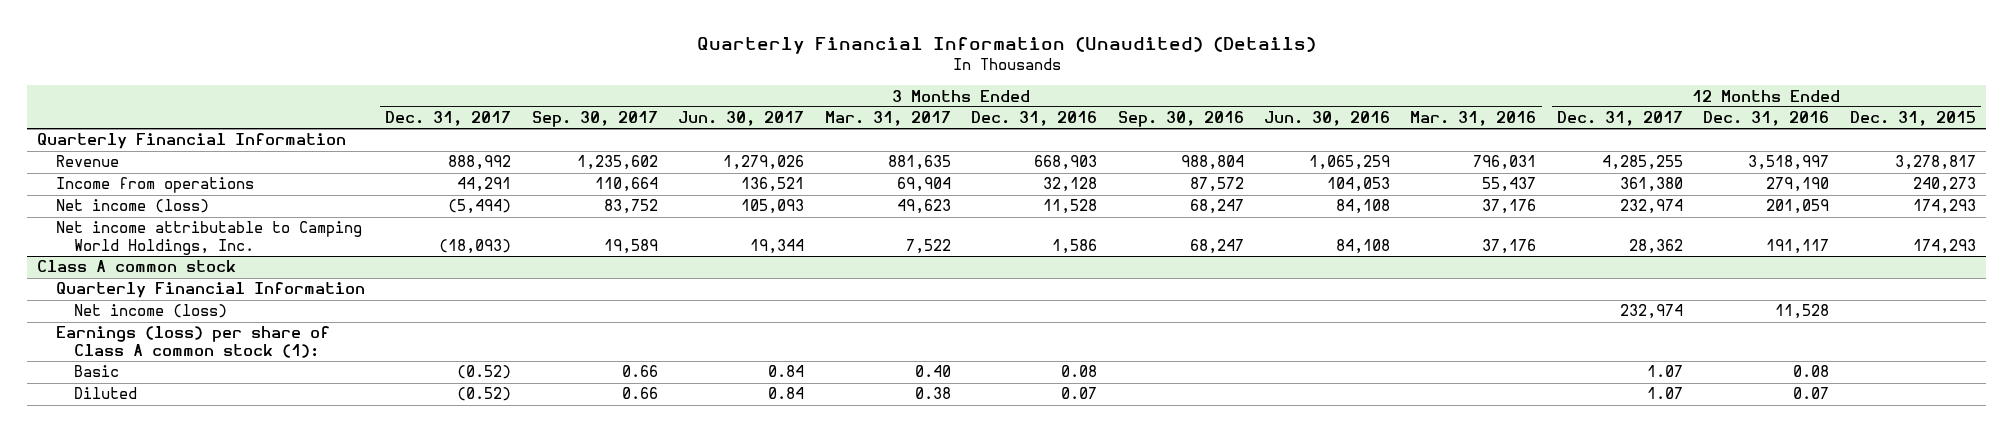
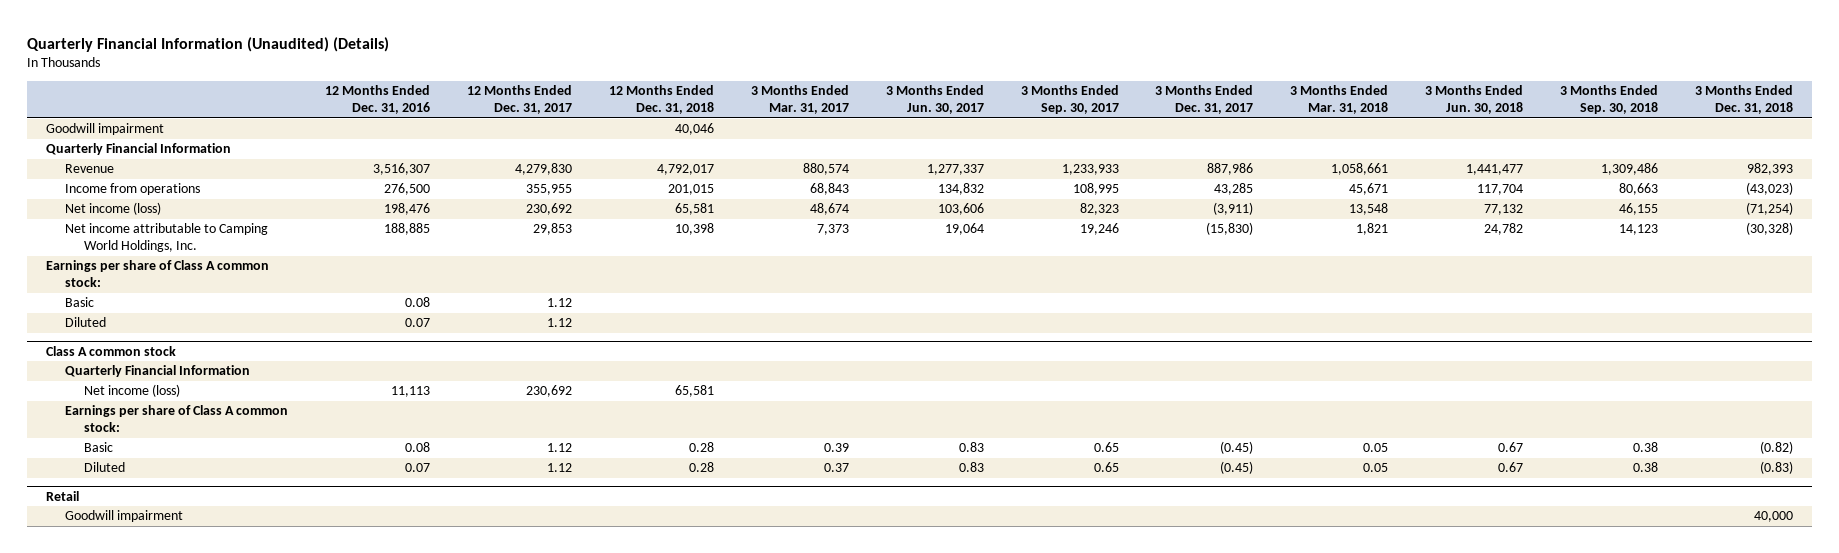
- | 3 Months Ended Dec. 31, 2017 | 3 Months Ended Sep. 30, 2017 | 3 Months Ended Jun. 30, 2017 | 3 Months Ended Mar. 31, 2017 | 3 Months Ended Dec. 31, 2016 | 3 Months Ended Sep. 30, 2016 | 3 Months Ended Jun. 30, 2016 | 3 Months Ended Mar. 31, 2016 | 12 Months Ended Dec. 31, 2017 | 12 Months Ended Dec. 31, 2016 | 12 Months Ended Dec. 31, 2015
+ | 12 Months Ended Dec. 31, 2016 | 12 Months Ended Dec. 31, 2017 | 12 Months Ended Dec. 31, 2018 | 3 Months Ended Mar. 31, 2017 | 3 Months Ended Jun. 30, 2017 | 3 Months Ended Sep. 30, 2017 | 3 Months Ended Dec. 31, 2017 | 3 Months Ended Mar. 31, 2018 | 3 Months Ended Jun. 30, 2018 | 3 Months Ended Sep. 30, 2018 | 3 Months Ended Dec. 31, 2018
+ Goodwill impairment | | | 40,046 | | | | | | | |
- Revenue | 888,992 | 1,235,602 | 1,279,026 | 881,635 | 668,903 | 988,804 | 1,065,259 | 796,031 | 4,285,255 | 3,518,997 | 3,278,817
- Income from operations | 44,291 | 110,664 | 136,521 | 69,904 | 32,128 | 87,572 | 104,053 | 55,437 | 361,380 | 279,190 | 240,273
- Net income (loss) | (5,494) | 83,752 | 105,093 | 49,623 | 11,528 | 68,247 | 84,108 | 37,176 | 232,974 | 201,059 | 174,293
- Net income attributable to Camping World Holdings, Inc. | (18,093) | 19,589 | 19,344 | 7,522 | 1,586 | 68,247 | 84,108 | 37,176 | 28,362 | 191,117 | 174,293
+ Revenue | 3,516,307 | 4,279,830 | 4,792,017 | 880,574 | 1,277,337 | 1,233,933 | 887,986 | 1,058,661 | 1,441,477 | 1,309,486 | 982,393
+ Income from operations | 276,500 | 355,955 | 201,015 | 68,843 | 134,832 | 108,995 | 43,285 | 45,671 | 117,704 | 80,663 | (43,023)
+ Net income (loss) | 198,476 | 230,692 | 65,581 | 48,674 | 103,606 | 82,323 | (3,911) | 13,548 | 77,132 | 46,155 | (71,254)
+ Net income attributable to Camping World Holdings, Inc. | 188,885 | 29,853 | 10,398 | 7,373 | 19,064 | 19,246 | (15,830) | 1,821 | 24,782 | 14,123 | (30,328)
+ Earnings per share of Class A common stock:
+ Basic | 0.08 | 1.12 | | | | | | | | |
+ Diluted | 0.07 | 1.12 | | | | | | | | |
@ Class A common stock
- Net income (loss) | | | | | | | | | 232,974 | 11,528 |
- Earnings (loss) per share of Class A common stock (1):
- Basic | (0.52) | 0.66 | 0.84 | 0.40 | 0.08 | | | | 1.07 | 0.08 |
- Diluted | (0.52) | 0.66 | 0.84 | 0.38 | 0.07 | | | | 1.07 | 0.07 |
+ Net income (loss) | 11,113 | 230,692 | 65,581 | | | | | | | |
+ Earnings per share of Class A common stock:
+ Basic | 0.08 | 1.12 | 0.28 | 0.39 | 0.83 | 0.65 | (0.45) | 0.05 | 0.67 | 0.38 | (0.82)
+ Diluted | 0.07 | 1.12 | 0.28 | 0.37 | 0.83 | 0.65 | (0.45) | 0.05 | 0.67 | 0.38 | (0.83)
+ Retail
+ Goodwill impairment | | | | | | | | | | | 40,000

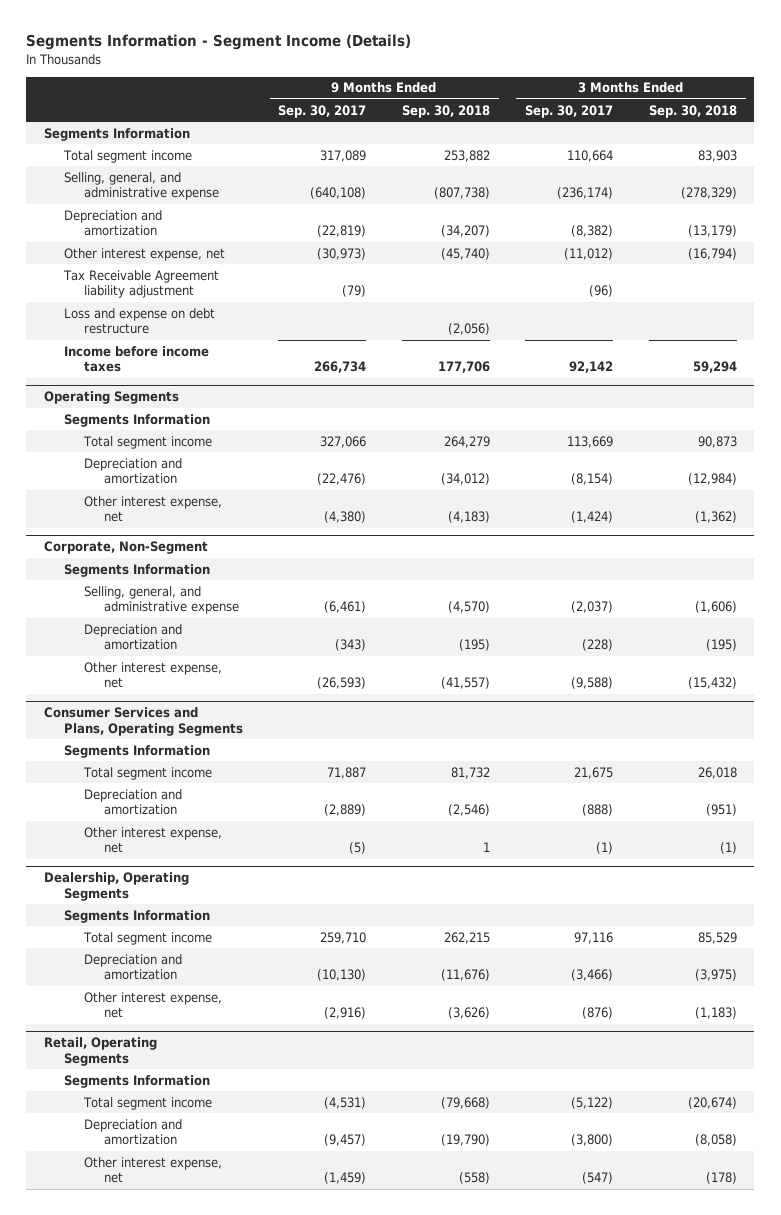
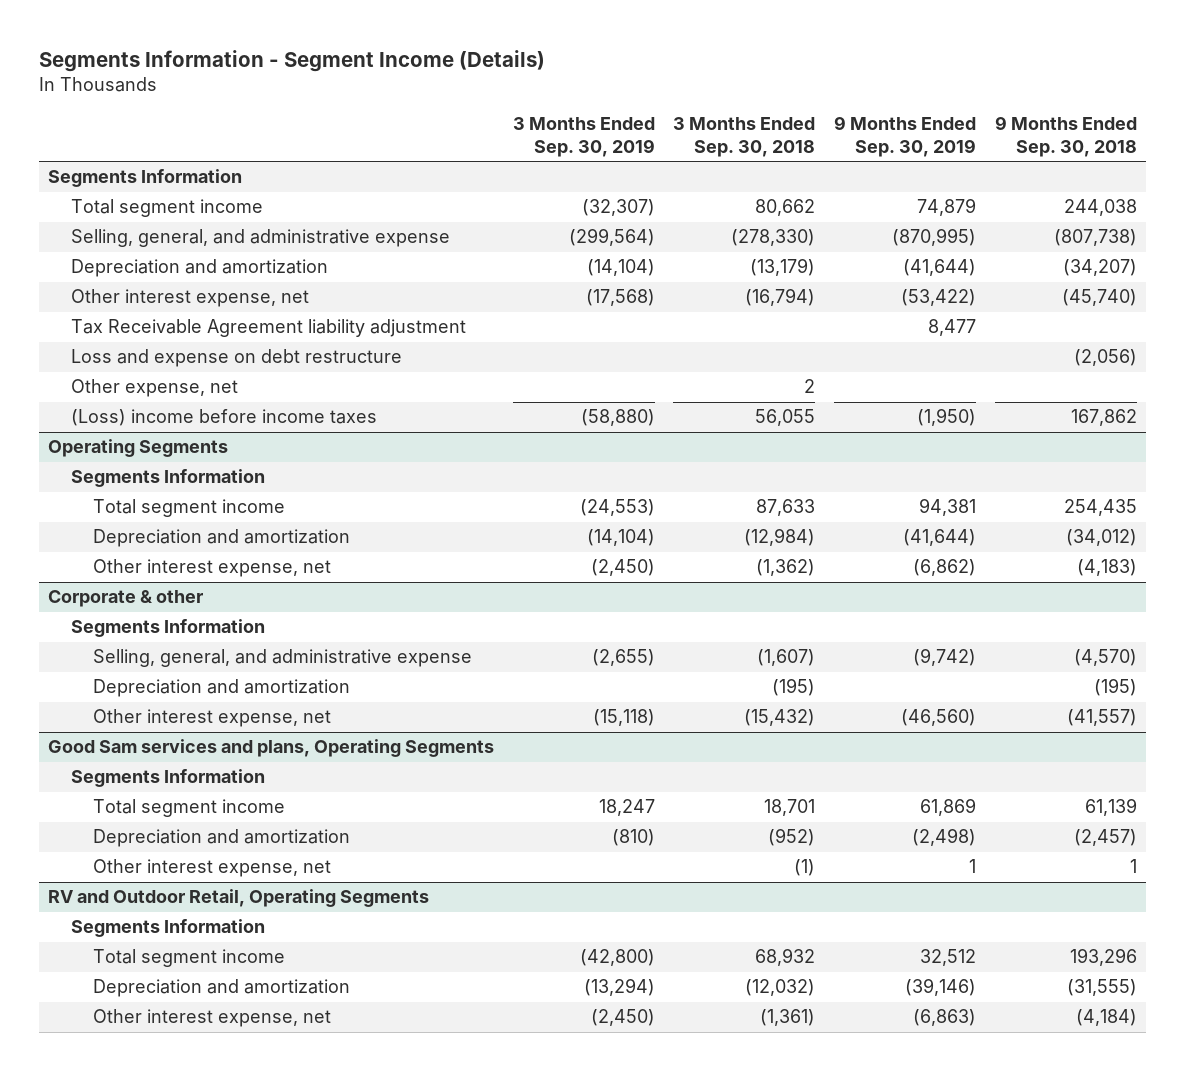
- | 9 Months Ended Sep. 30, 2017 | 9 Months Ended Sep. 30, 2018 | 3 Months Ended Sep. 30, 2017 | 3 Months Ended Sep. 30, 2018
+ | 3 Months Ended Sep. 30, 2019 | 3 Months Ended Sep. 30, 2018 | 9 Months Ended Sep. 30, 2019 | 9 Months Ended Sep. 30, 2018
- Total segment income | 317,089 | 253,882 | 110,664 | 83,903
- Selling, general, and administrative expense | (640,108) | (807,738) | (236,174) | (278,329)
+ Total segment income | (32,307) | 80,662 | 74,879 | 244,038
+ Selling, general, and administrative expense | (299,564) | (278,330) | (870,995) | (807,738)
- Income before income taxes | 266,734 | 177,706 | 92,142 | 59,294
+ Other expense, net | | 2 | |
+ (Loss) income before income taxes | (58,880) | 56,055 | (1,950) | 167,862
@ Operating Segments
- Total segment income | 327,066 | 264,279 | 113,669 | 90,873
+ Total segment income | (24,553) | 87,633 | 94,381 | 254,435
- Corporate, Non-Segment
+ Corporate & other
- Selling, general, and administrative expense | (6,461) | (4,570) | (2,037) | (1,606)
+ Selling, general, and administrative expense | (2,655) | (1,607) | (9,742) | (4,570)
- Consumer Services and Plans, Operating Segments
+ Good Sam services and plans, Operating Segments
- Total segment income | 71,887 | 81,732 | 21,675 | 26,018
- Depreciation and amortization | (2,889) | (2,546) | (888) | (951)
+ Total segment income | 18,247 | 18,701 | 61,869 | 61,139
+ Depreciation and amortization | (810) | (952) | (2,498) | (2,457)
- Dealership, Operating Segments
- Segments Information
- Total segment income | 259,710 | 262,215 | 97,116 | 85,529
- Depreciation and amortization | (10,130) | (11,676) | (3,466) | (3,975)
- Other interest expense, net | (2,916) | (3,626) | (876) | (1,183)
- Retail, Operating Segments
+ RV and Outdoor Retail, Operating Segments
- Total segment income | (4,531) | (79,668) | (5,122) | (20,674)
- Depreciation and amortization | (9,457) | (19,790) | (3,800) | (8,058)
- Other interest expense, net | (1,459) | (558) | (547) | (178)
+ Total segment income | (42,800) | 68,932 | 32,512 | 193,296
+ Depreciation and amortization | (13,294) | (12,032) | (39,146) | (31,555)
+ Other interest expense, net | (2,450) | (1,361) | (6,863) | (4,184)

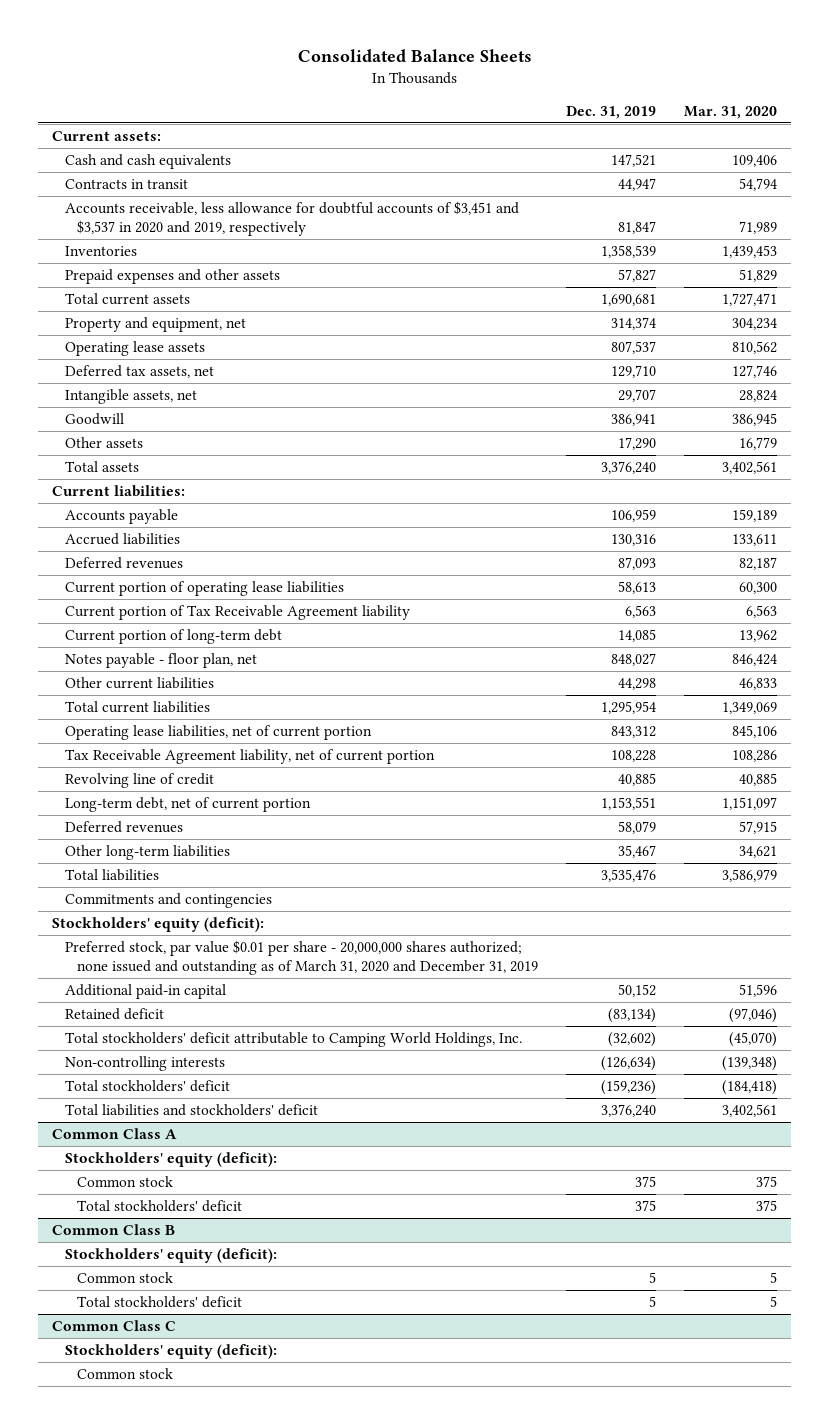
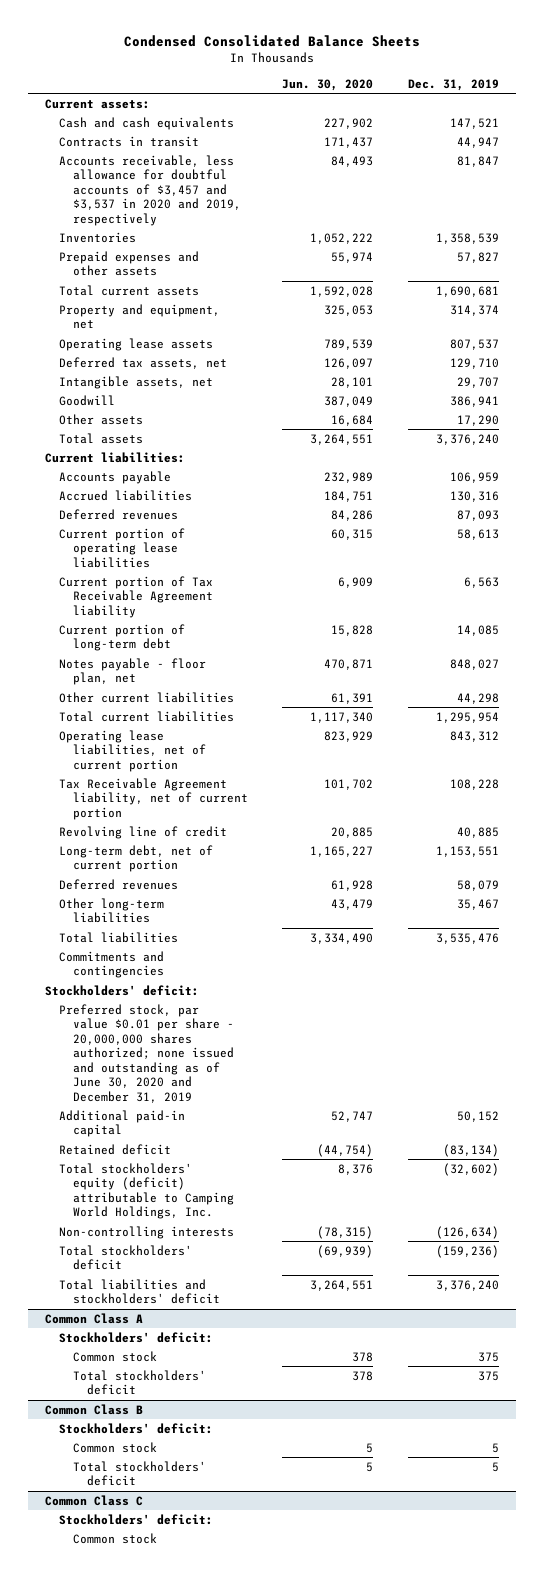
- Consolidated Balance Sheets
+ Condensed Consolidated Balance Sheets
- | Dec. 31, 2019 | Mar. 31, 2020
+ | Jun. 30, 2020 | Dec. 31, 2019
- Accounts receivable, less allowance for doubtful accounts of $3,451 and $3,537 in 2020 and 2019, respectively | 81,847 | 71,989
+ Accounts receivable, less allowance for doubtful accounts of $3,457 and $3,537 in 2020 and 2019, respectively | 84,493 | 81,847
- Stockholders' equity (deficit):
- Preferred stock, par value $0.01 per share - 20,000,000 shares authorized; none issued and outstanding as of March 31, 2020 and December 31, 2019
+ Stockholders' deficit:
+ Preferred stock, par value $0.01 per share - 20,000,000 shares authorized; none issued and outstanding as of June 30, 2020 and December 31, 2019
- Total stockholders' deficit attributable to Camping World Holdings, Inc. | (32,602) | (45,070)
+ Total stockholders' equity (deficit) attributable to Camping World Holdings, Inc. | 8,376 | (32,602)
@ Common Class A
- Stockholders' equity (deficit):
+ Stockholders' deficit:
@ Common Class B
- Stockholders' equity (deficit):
+ Stockholders' deficit:
@ Common Class C
- Stockholders' equity (deficit):
+ Stockholders' deficit:

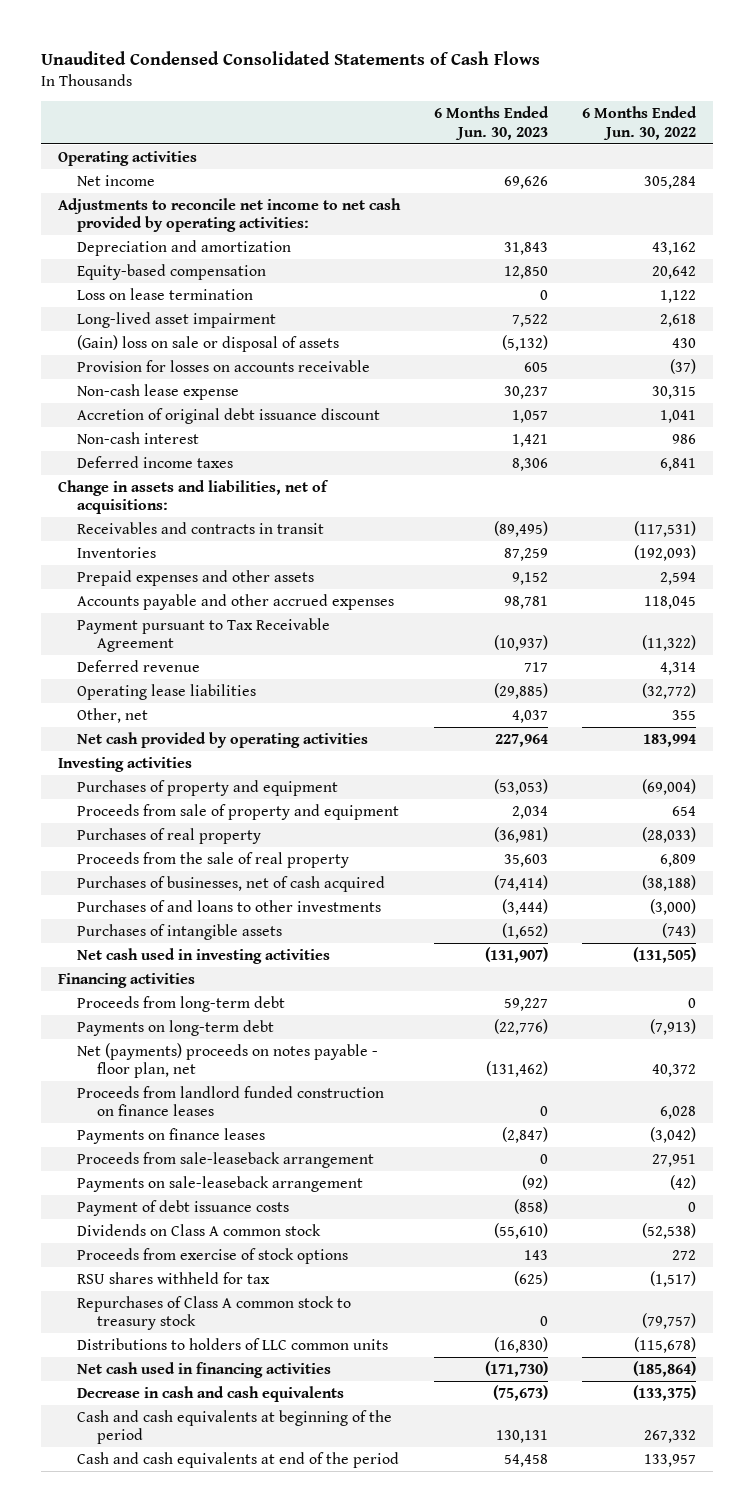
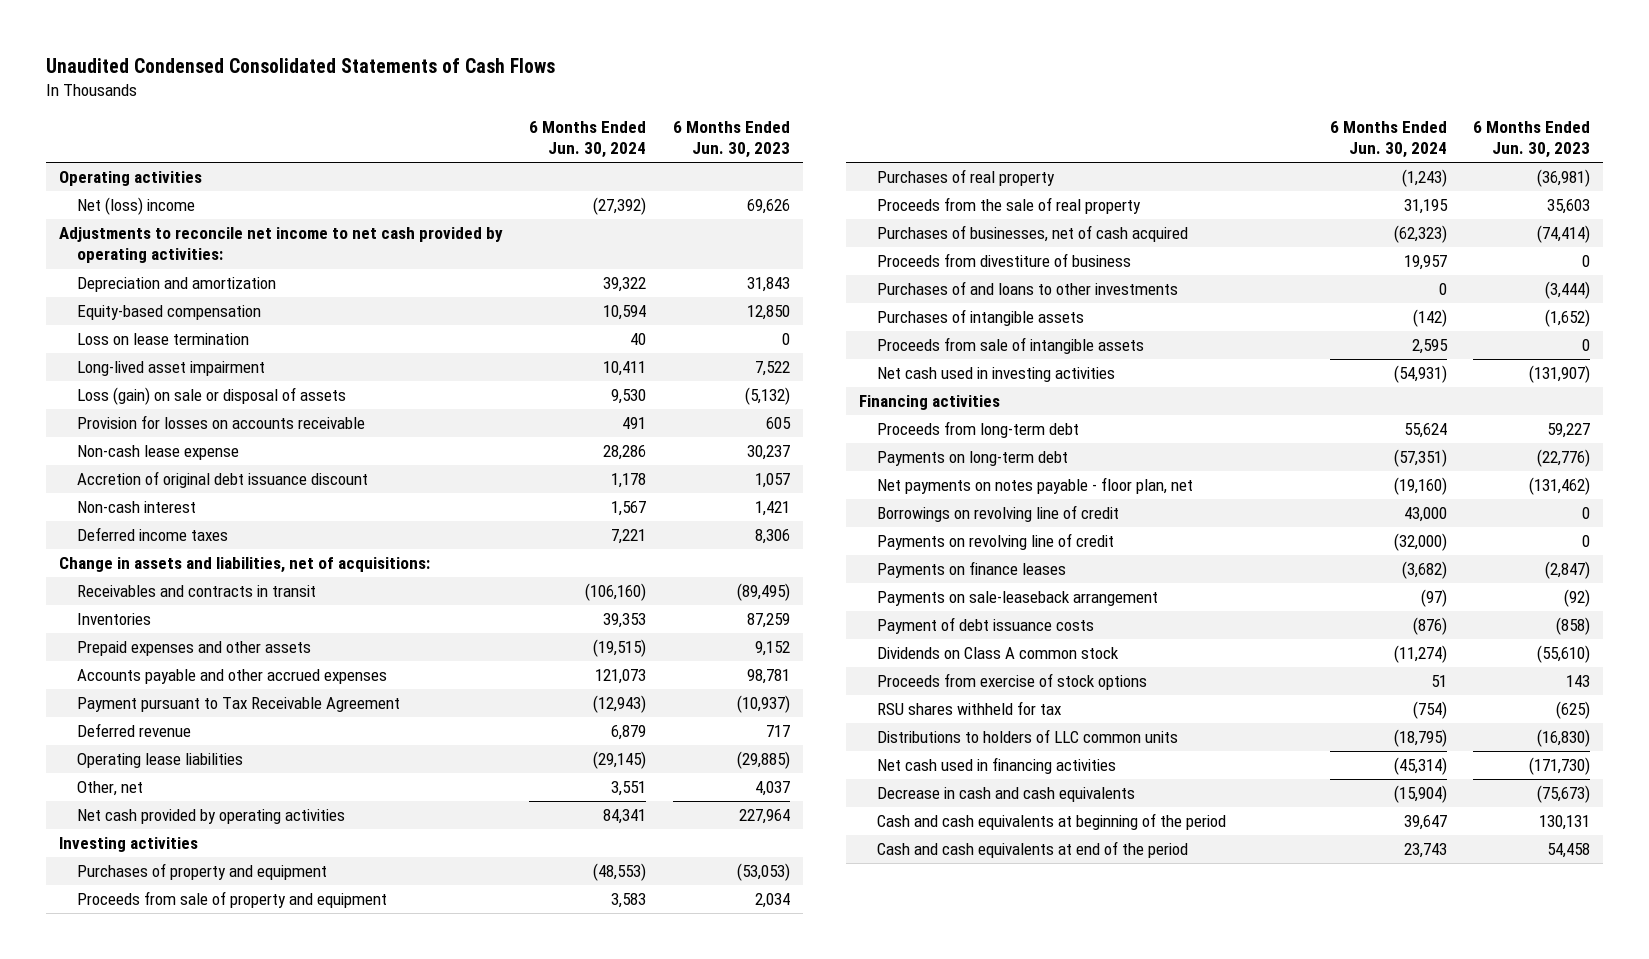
- | 6 Months Ended Jun. 30, 2023 | 6 Months Ended Jun. 30, 2022
+ | 6 Months Ended Jun. 30, 2024 | 6 Months Ended Jun. 30, 2023
- Net income | 69,626 | 305,284
+ Net (loss) income | (27,392) | 69,626
- (Gain) loss on sale or disposal of assets | (5,132) | 430
+ Loss (gain) on sale or disposal of assets | 9,530 | (5,132)
+ Proceeds from divestiture of business | 19,957 | 0
+ Proceeds from sale of intangible assets | 2,595 | 0
- Net (payments) proceeds on notes payable - floor plan, net | (131,462) | 40,372
- Proceeds from landlord funded construction on finance leases | 0 | 6,028
+ Net payments on notes payable - floor plan, net | (19,160) | (131,462)
+ Borrowings on revolving line of credit | 43,000 | 0
+ Payments on revolving line of credit | (32,000) | 0
- Proceeds from sale-leaseback arrangement | 0 | 27,951
- Repurchases of Class A common stock to treasury stock | 0 | (79,757)

